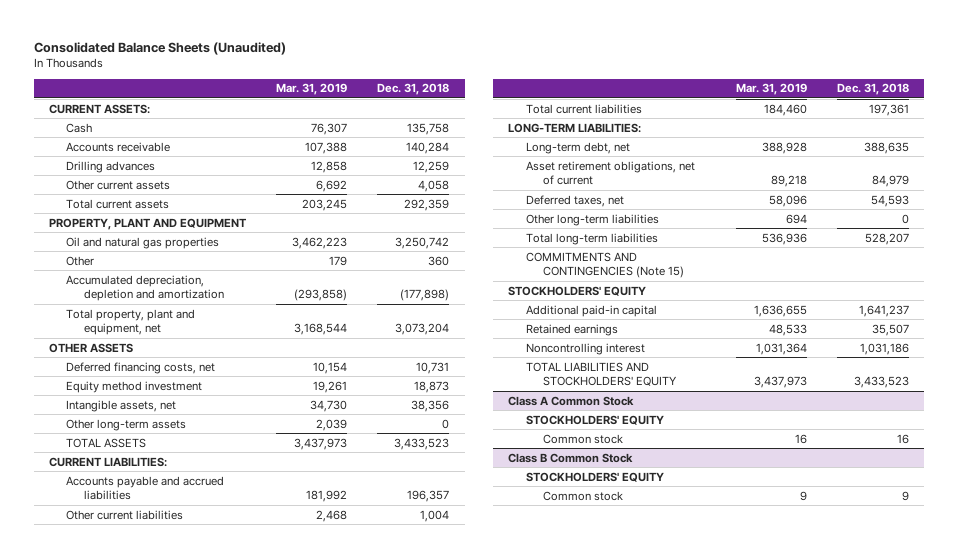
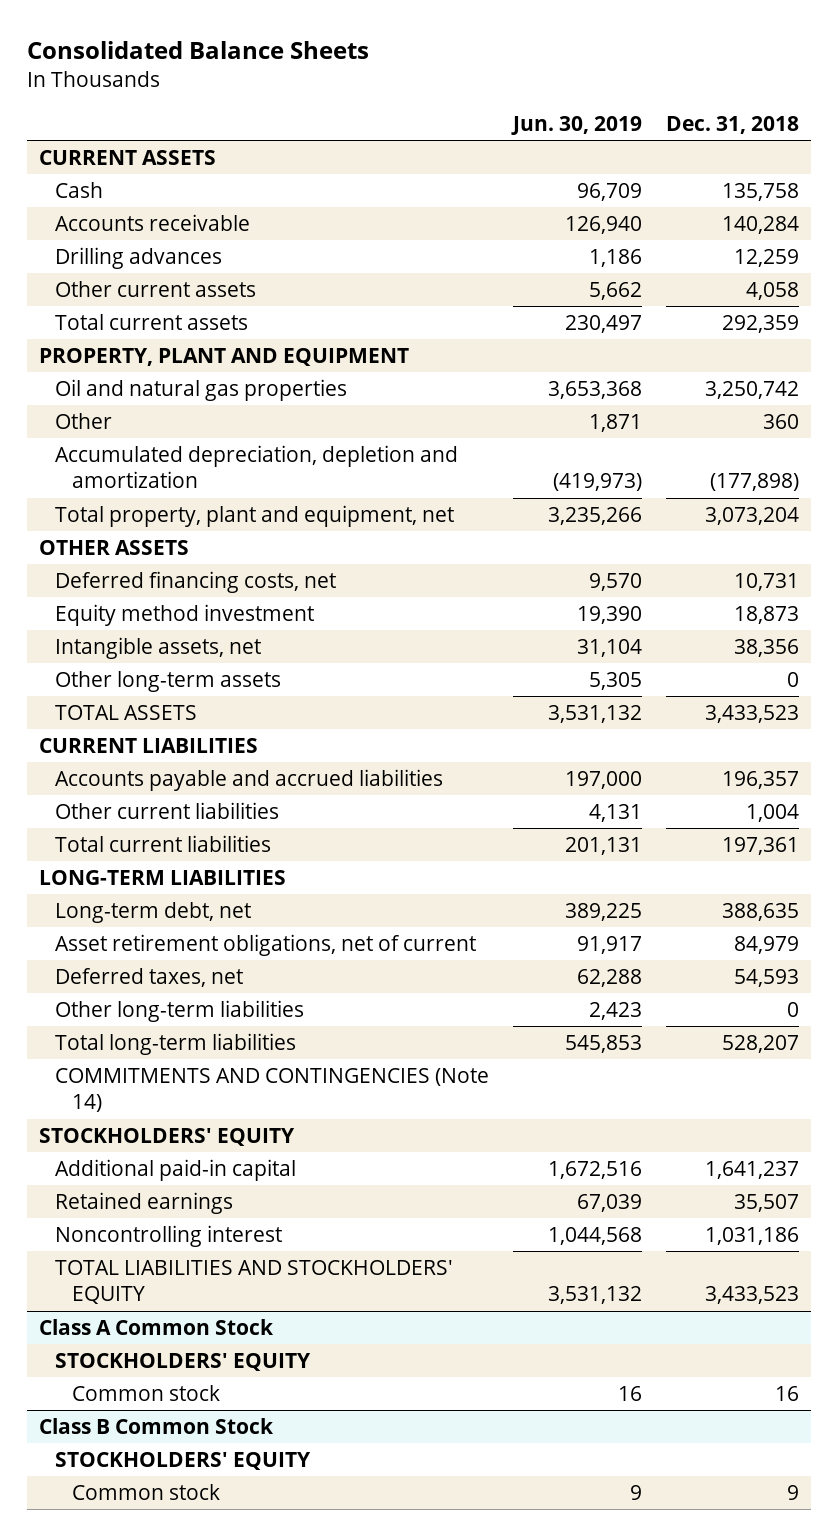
- Consolidated Balance Sheets (Unaudited)
+ Consolidated Balance Sheets
- | Mar. 31, 2019 | Dec. 31, 2018
+ | Jun. 30, 2019 | Dec. 31, 2018
- CURRENT ASSETS:
+ CURRENT ASSETS
- CURRENT LIABILITIES:
+ CURRENT LIABILITIES
- LONG-TERM LIABILITIES:
+ LONG-TERM LIABILITIES
- COMMITMENTS AND CONTINGENCIES (Note 15)
+ COMMITMENTS AND CONTINGENCIES (Note 14)

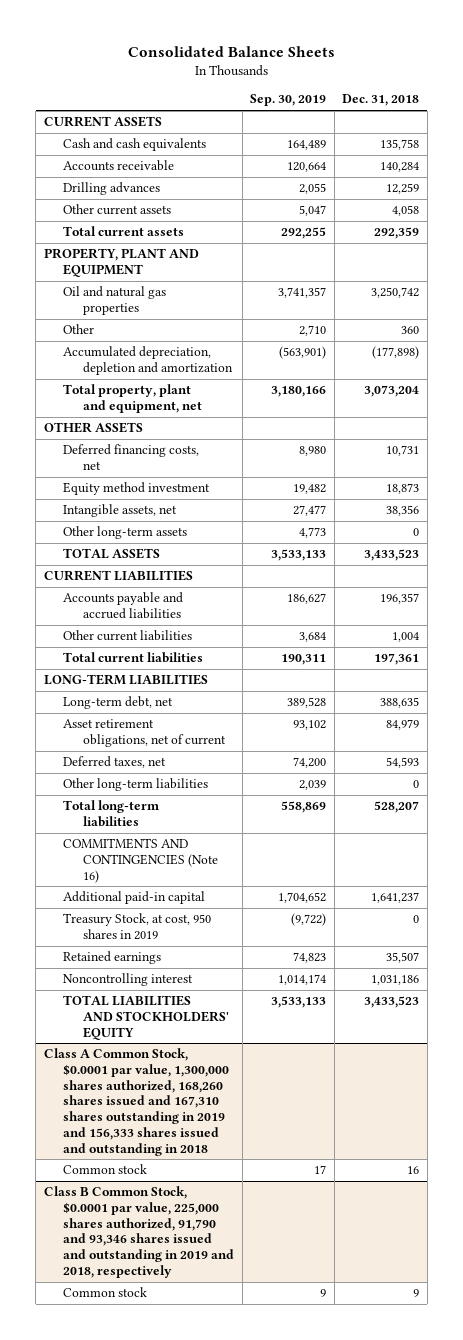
- | Jun. 30, 2019 | Dec. 31, 2018
+ | Sep. 30, 2019 | Dec. 31, 2018
- Cash | 96,709 | 135,758
+ Cash and cash equivalents | 164,489 | 135,758
- COMMITMENTS AND CONTINGENCIES (Note 14)
- STOCKHOLDERS' EQUITY
+ COMMITMENTS AND CONTINGENCIES (Note 16)
+ Treasury Stock, at cost, 950 shares in 2019 | (9,722) | 0
- Class A Common Stock
- STOCKHOLDERS' EQUITY
+ Class A Common Stock, $0.0001 par value, 1,300,000 shares authorized, 168,260 shares issued and 167,310 shares outstanding in 2019 and 156,333 shares issued and outstanding in 2018
- Class B Common Stock
- STOCKHOLDERS' EQUITY
+ Class B Common Stock, $0.0001 par value, 225,000 shares authorized, 91,790 and 93,346 shares issued and outstanding in 2019 and 2018, respectively

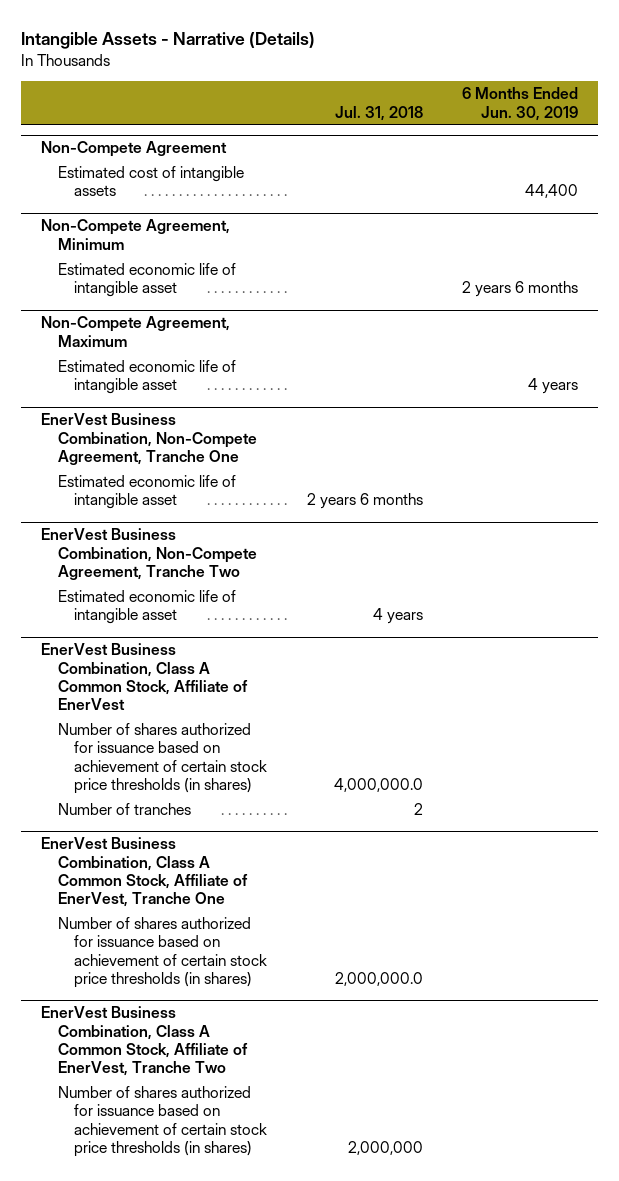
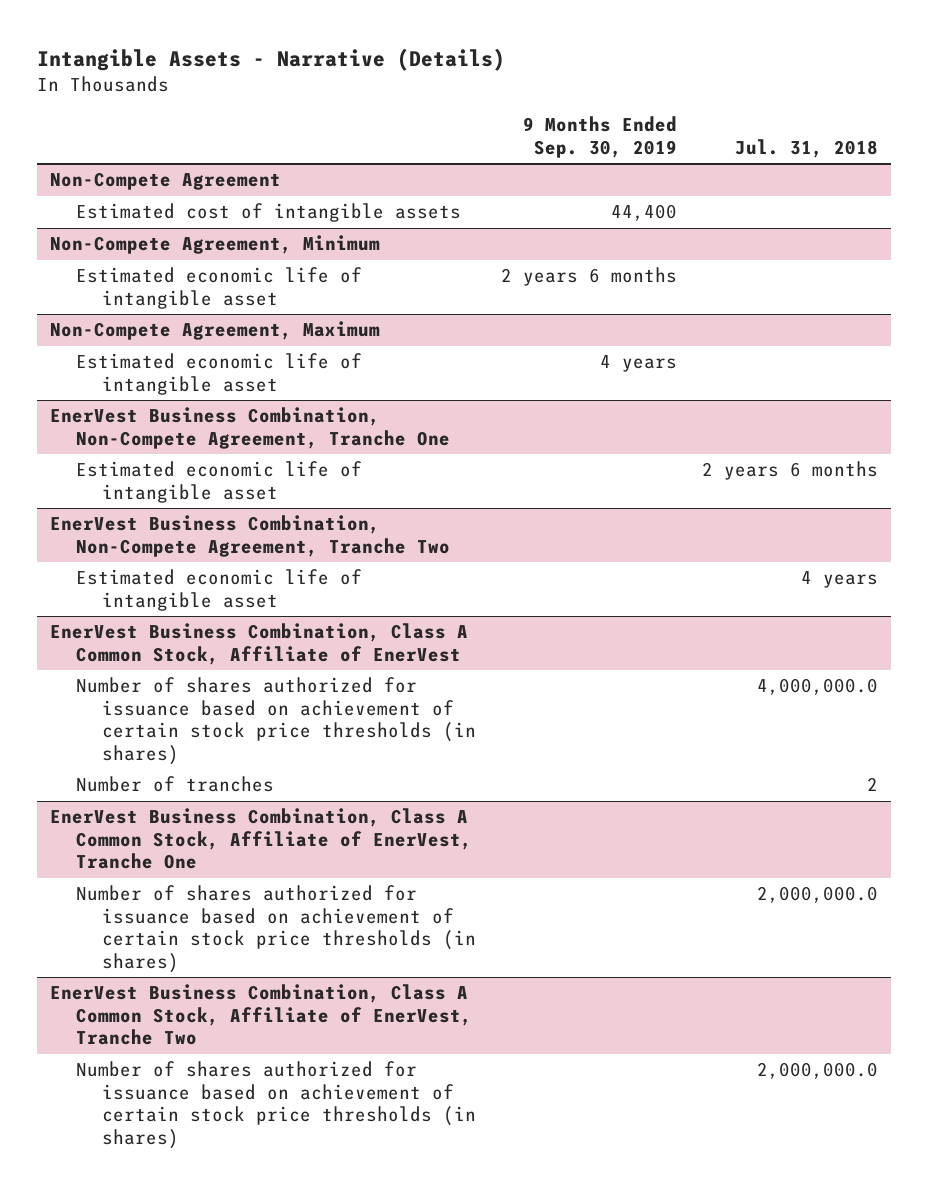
- | Jul. 31, 2018 | 6 Months Ended Jun. 30, 2019
+ | 9 Months Ended Sep. 30, 2019 | Jul. 31, 2018
@ EnerVest Business Combination, Class A Common Stock, Affiliate of EnerVest, Tranche Two
- Number of shares authorized for issuance based on achievement of certain stock price thresholds (in shares) | 2,000,000 |
+ Number of shares authorized for issuance based on achievement of certain stock price thresholds (in shares) | | 2,000,000.0

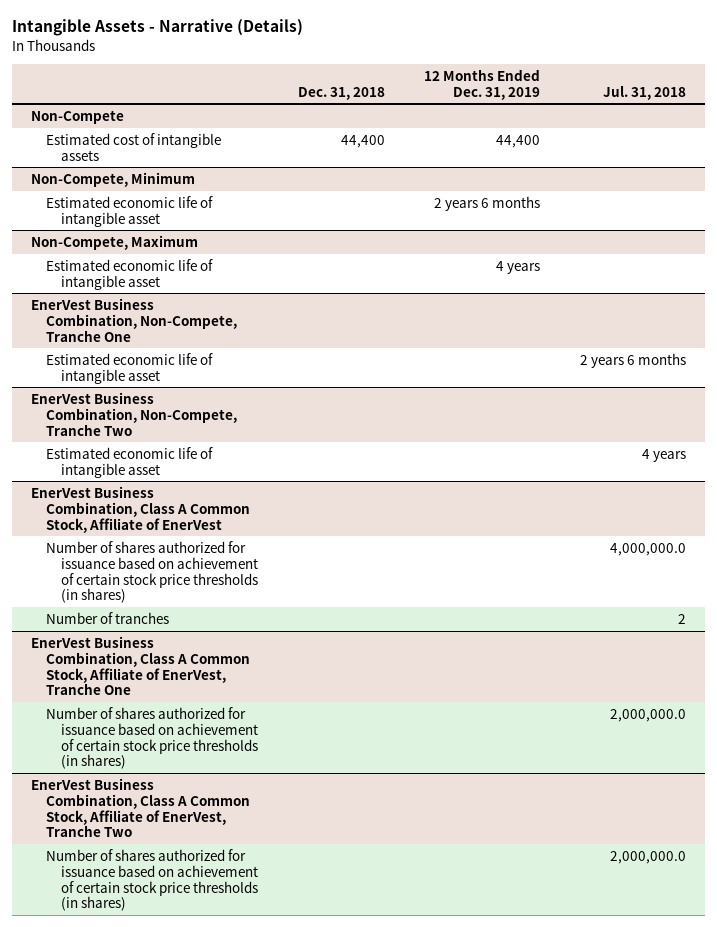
- | 9 Months Ended Sep. 30, 2019 | Jul. 31, 2018
+ | Dec. 31, 2018 | 12 Months Ended Dec. 31, 2019 | Jul. 31, 2018
- Non-Compete Agreement
+ Non-Compete
- Non-Compete Agreement, Minimum
+ Non-Compete, Minimum
- Non-Compete Agreement, Maximum
+ Non-Compete, Maximum
- EnerVest Business Combination, Non-Compete Agreement, Tranche One
+ EnerVest Business Combination, Non-Compete, Tranche One
- EnerVest Business Combination, Non-Compete Agreement, Tranche Two
+ EnerVest Business Combination, Non-Compete, Tranche Two

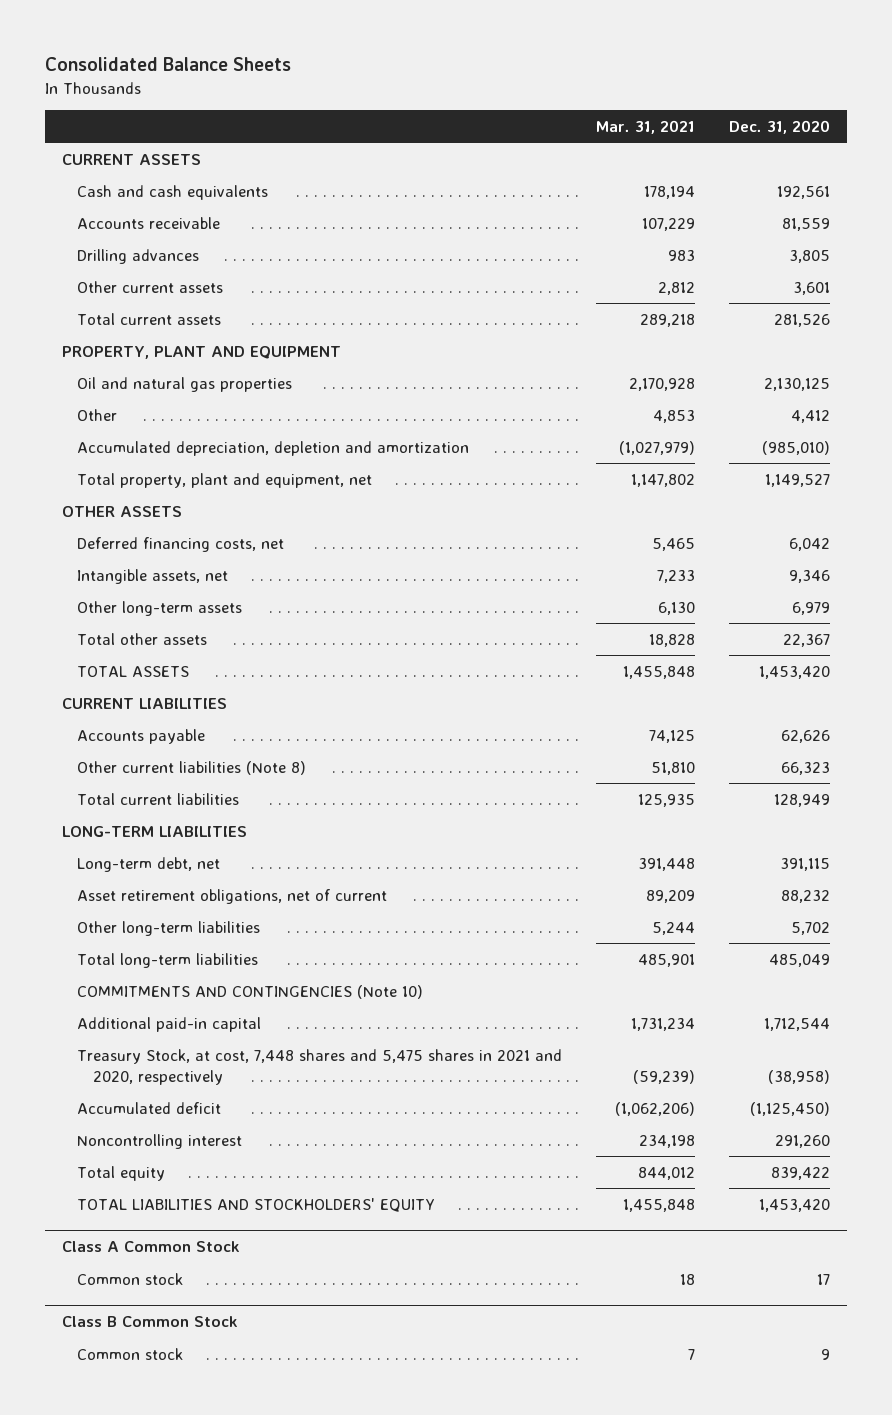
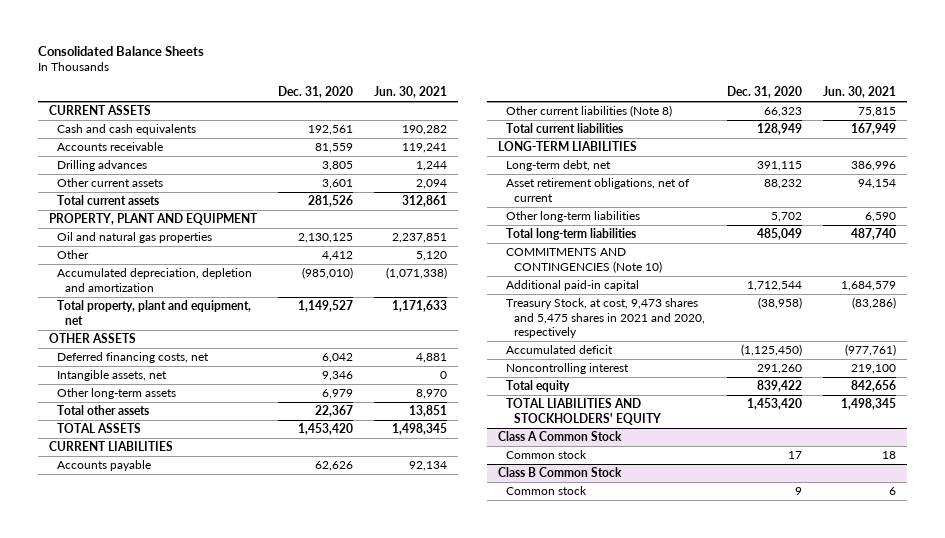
- | Mar. 31, 2021 | Dec. 31, 2020
+ | Dec. 31, 2020 | Jun. 30, 2021
- Treasury Stock, at cost, 7,448 shares and 5,475 shares in 2021 and 2020, respectively | (59,239) | (38,958)
+ Treasury Stock, at cost, 9,473 shares and 5,475 shares in 2021 and 2020, respectively | (38,958) | (83,286)

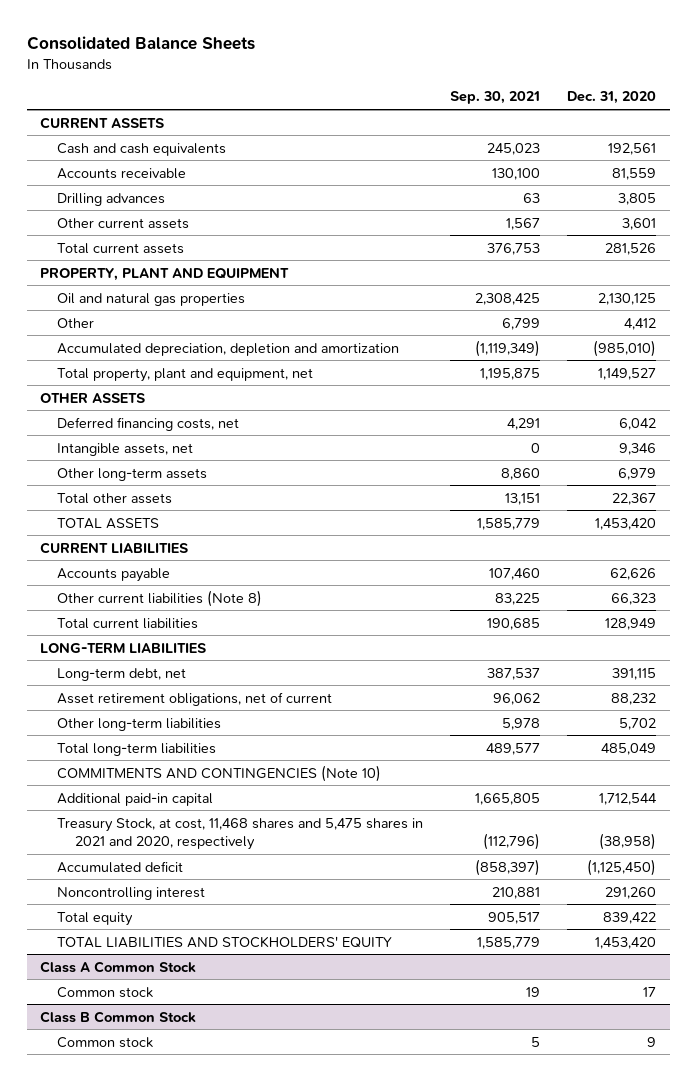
- | Dec. 31, 2020 | Jun. 30, 2021
+ | Sep. 30, 2021 | Dec. 31, 2020
- Treasury Stock, at cost, 9,473 shares and 5,475 shares in 2021 and 2020, respectively | (38,958) | (83,286)
+ Treasury Stock, at cost, 11,468 shares and 5,475 shares in 2021 and 2020, respectively | (112,796) | (38,958)

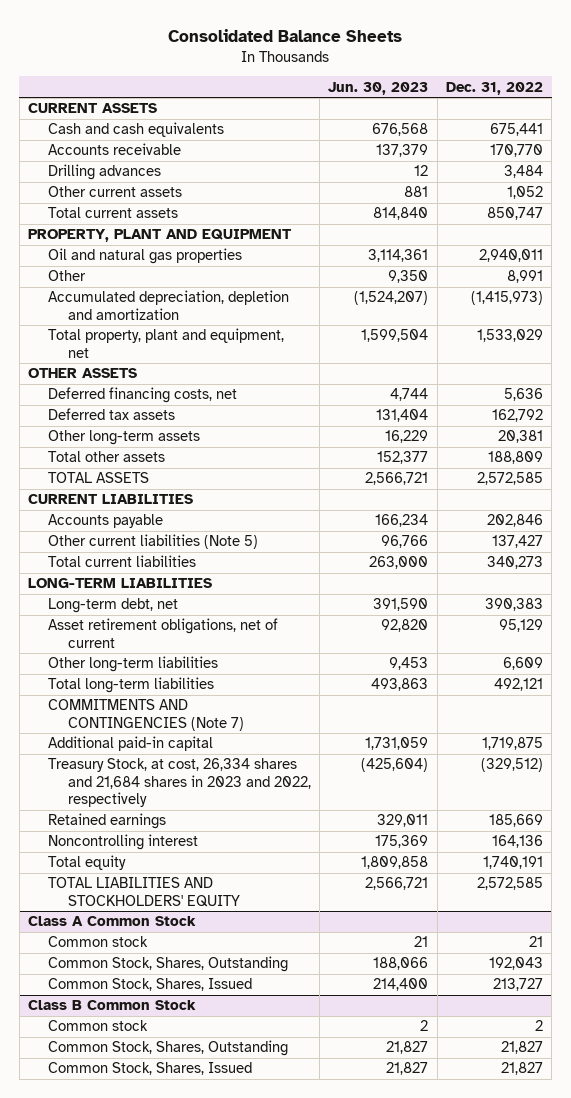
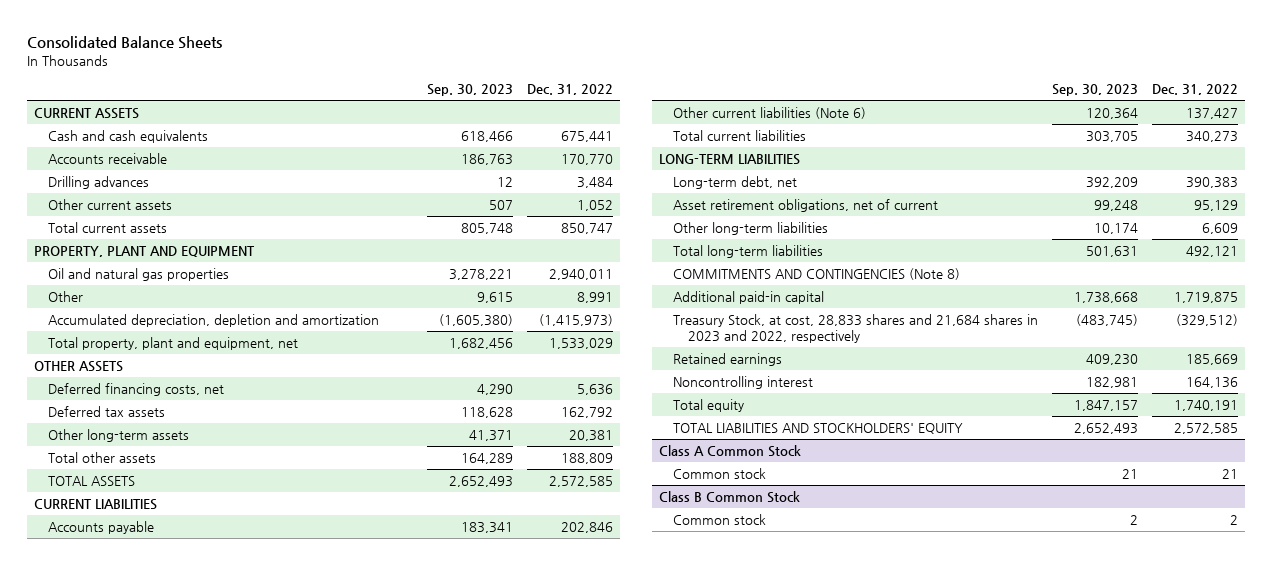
- | Jun. 30, 2023 | Dec. 31, 2022
+ | Sep. 30, 2023 | Dec. 31, 2022
- Other current liabilities (Note 5) | 96,766 | 137,427
+ Other current liabilities (Note 6) | 120,364 | 137,427
- COMMITMENTS AND CONTINGENCIES (Note 7)
+ COMMITMENTS AND CONTINGENCIES (Note 8)
- Treasury Stock, at cost, 26,334 shares and 21,684 shares in 2023 and 2022, respectively | (425,604) | (329,512)
+ Treasury Stock, at cost, 28,833 shares and 21,684 shares in 2023 and 2022, respectively | (483,745) | (329,512)
@ Class A Common Stock
- Common Stock, Shares, Outstanding | 188,066 | 192,043
- Common Stock, Shares, Issued | 214,400 | 213,727
@ Class B Common Stock
- Common Stock, Shares, Outstanding | 21,827 | 21,827
- Common Stock, Shares, Issued | 21,827 | 21,827

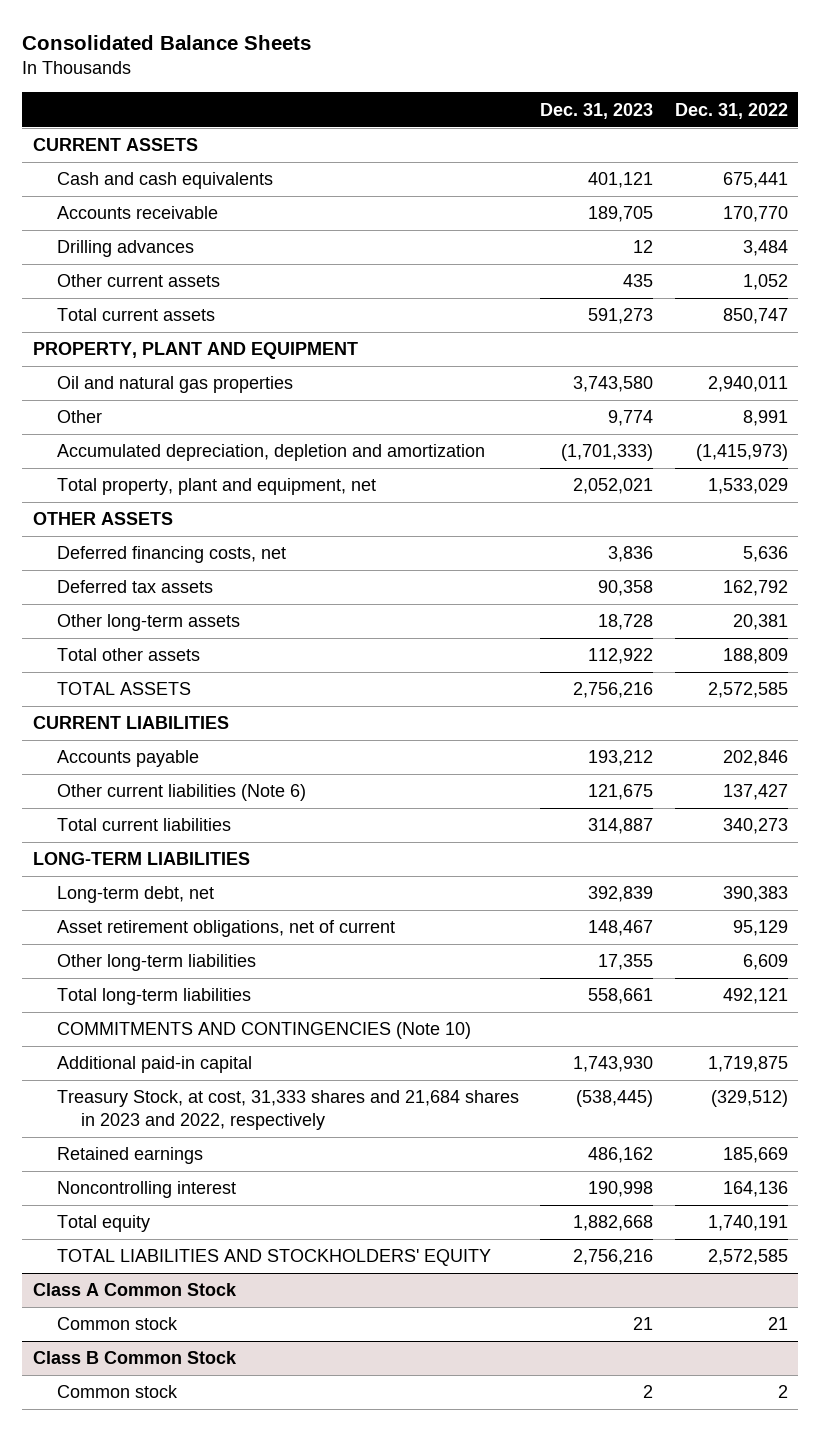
- | Sep. 30, 2023 | Dec. 31, 2022
+ | Dec. 31, 2023 | Dec. 31, 2022
- COMMITMENTS AND CONTINGENCIES (Note 8)
+ COMMITMENTS AND CONTINGENCIES (Note 10)
- Treasury Stock, at cost, 28,833 shares and 21,684 shares in 2023 and 2022, respectively | (483,745) | (329,512)
+ Treasury Stock, at cost, 31,333 shares and 21,684 shares in 2023 and 2022, respectively | (538,445) | (329,512)

